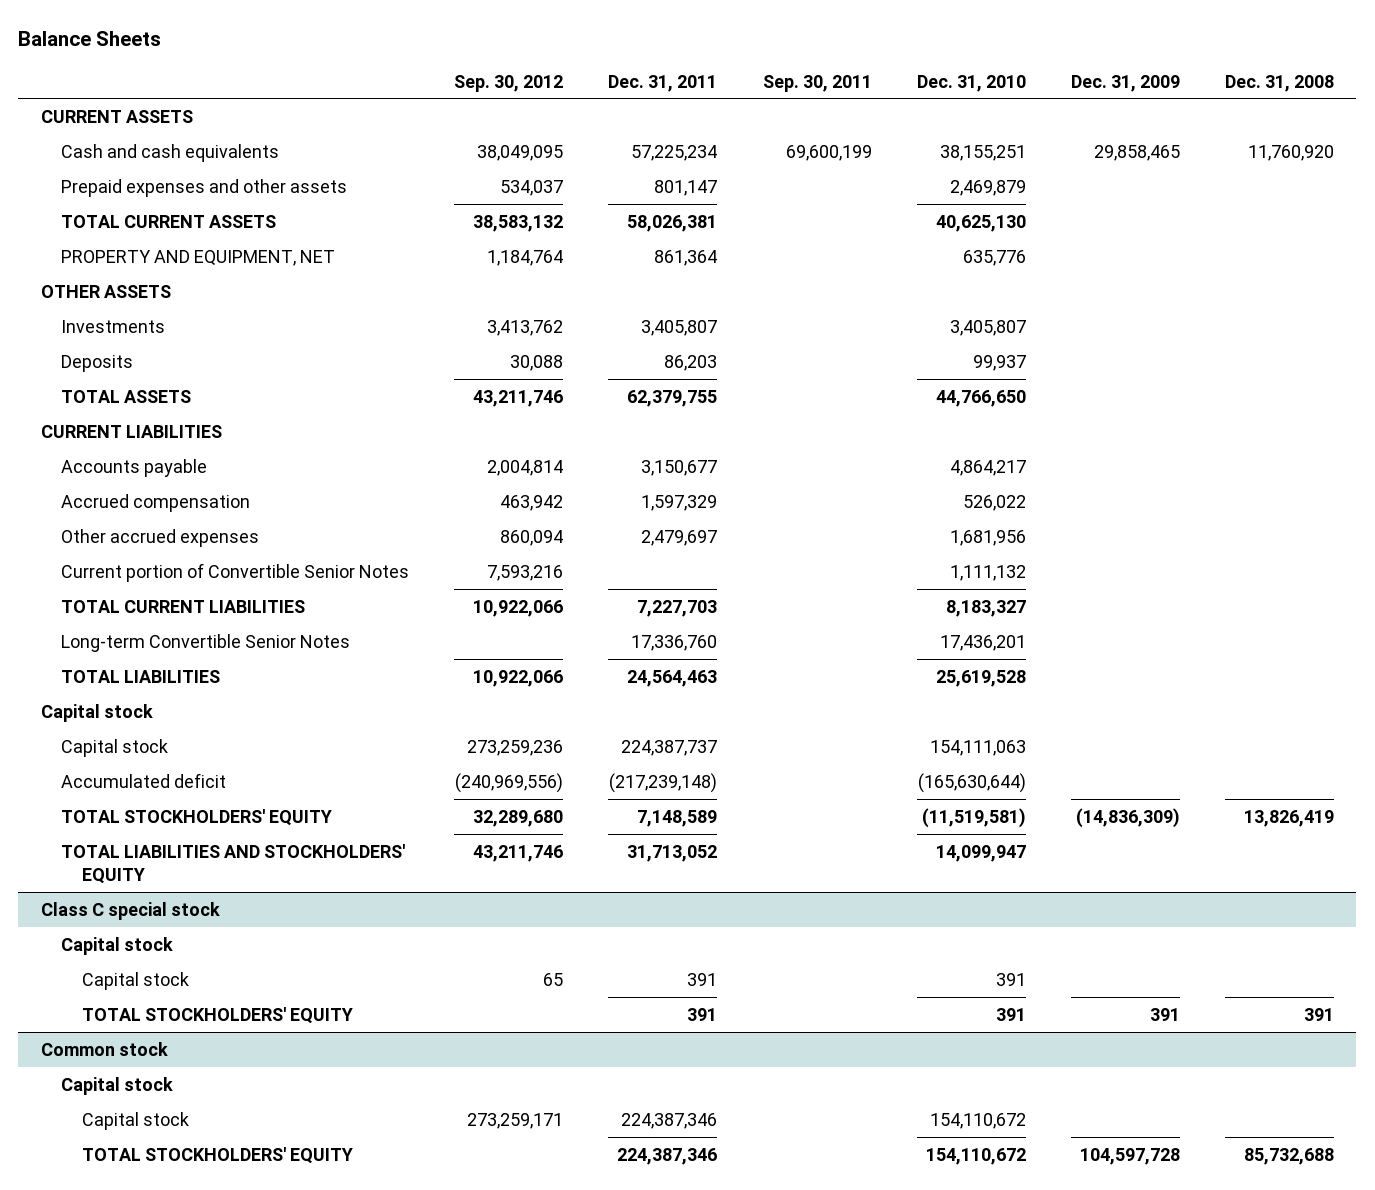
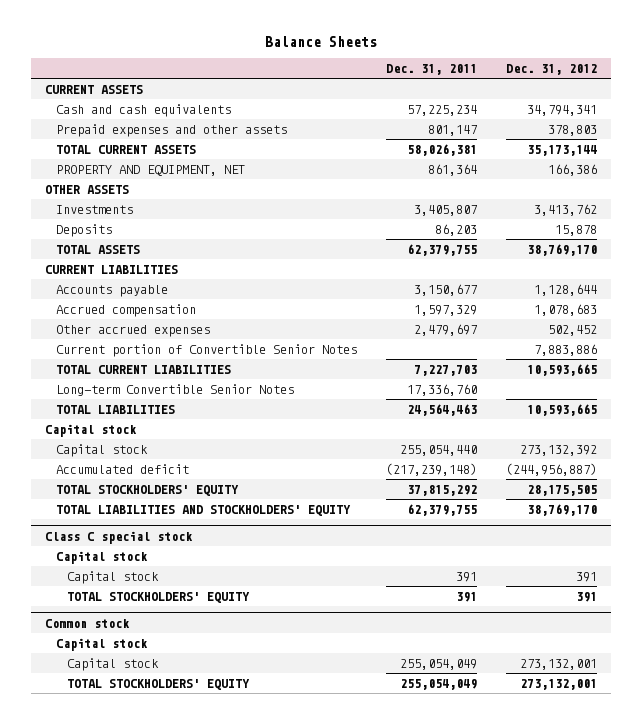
- | Sep. 30, 2012 | Dec. 31, 2011 | Sep. 30, 2011 | Dec. 31, 2010 | Dec. 31, 2009 | Dec. 31, 2008
+ | Dec. 31, 2011 | Dec. 31, 2012
- Capital stock | 273,259,236 | 224,387,737 | | 154,111,063 | |
+ Capital stock | 255,054,440 | 273,132,392
- TOTAL STOCKHOLDERS' EQUITY | 32,289,680 | 7,148,589 | | (11,519,581) | (14,836,309) | 13,826,419
- TOTAL LIABILITIES AND STOCKHOLDERS' EQUITY | 43,211,746 | 31,713,052 | | 14,099,947 | |
+ TOTAL STOCKHOLDERS' EQUITY | 37,815,292 | 28,175,505
+ TOTAL LIABILITIES AND STOCKHOLDERS' EQUITY | 62,379,755 | 38,769,170
@ Common stock
- Capital stock | 273,259,171 | 224,387,346 | | 154,110,672 | |
- TOTAL STOCKHOLDERS' EQUITY | | 224,387,346 | | 154,110,672 | 104,597,728 | 85,732,688
+ Capital stock | 255,054,049 | 273,132,001
+ TOTAL STOCKHOLDERS' EQUITY | 255,054,049 | 273,132,001

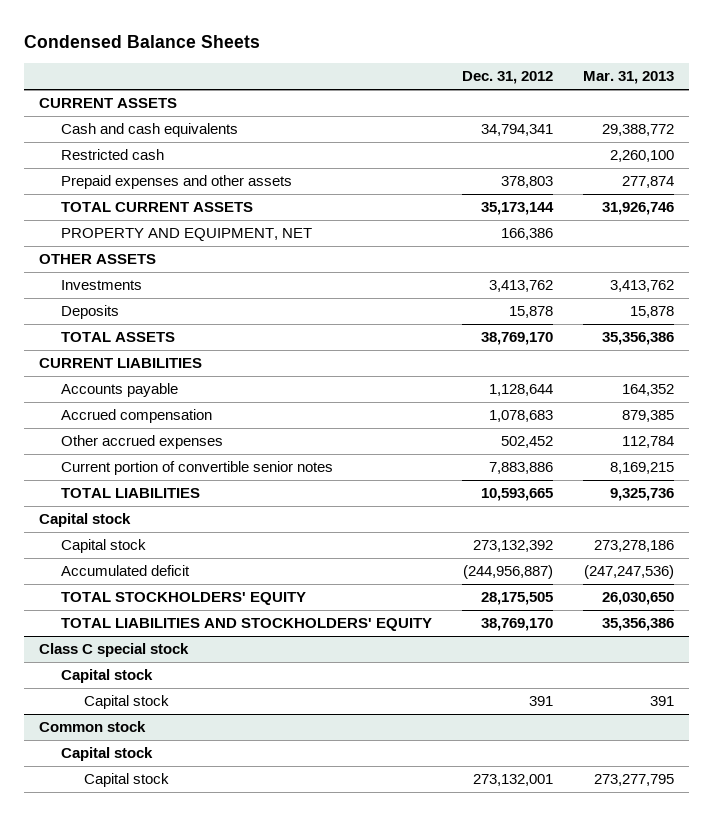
- Balance Sheets
+ Condensed Balance Sheets
- | Dec. 31, 2011 | Dec. 31, 2012
+ | Dec. 31, 2012 | Mar. 31, 2013
+ Restricted cash | | 2,260,100
- Current portion of Convertible Senior Notes | | 7,883,886
- TOTAL CURRENT LIABILITIES | 7,227,703 | 10,593,665
- Long-term Convertible Senior Notes | 17,336,760 |
+ Current portion of convertible senior notes | 7,883,886 | 8,169,215
@ Class C special stock
- TOTAL STOCKHOLDERS' EQUITY | 391 | 391
@ Common stock
- TOTAL STOCKHOLDERS' EQUITY | 255,054,049 | 273,132,001

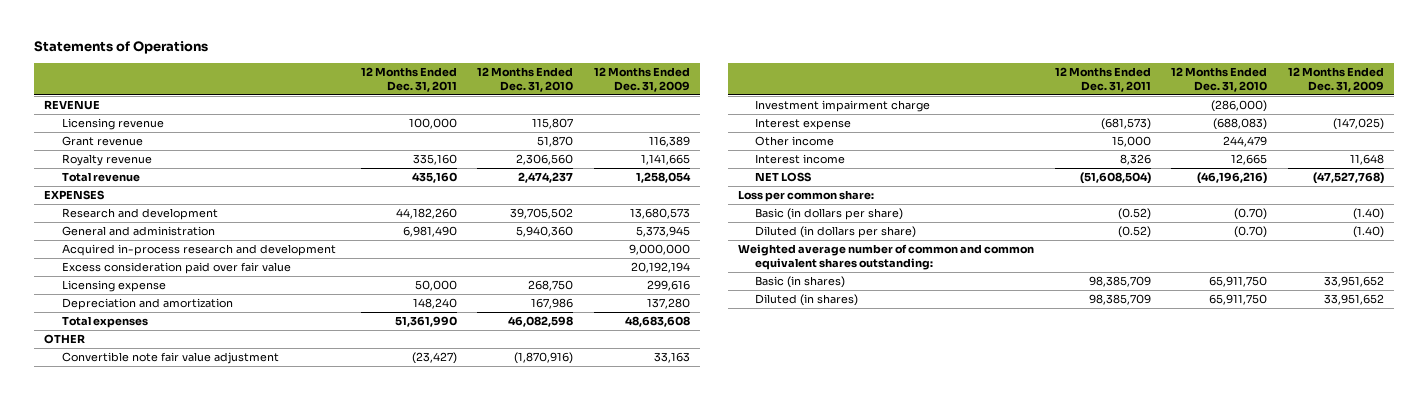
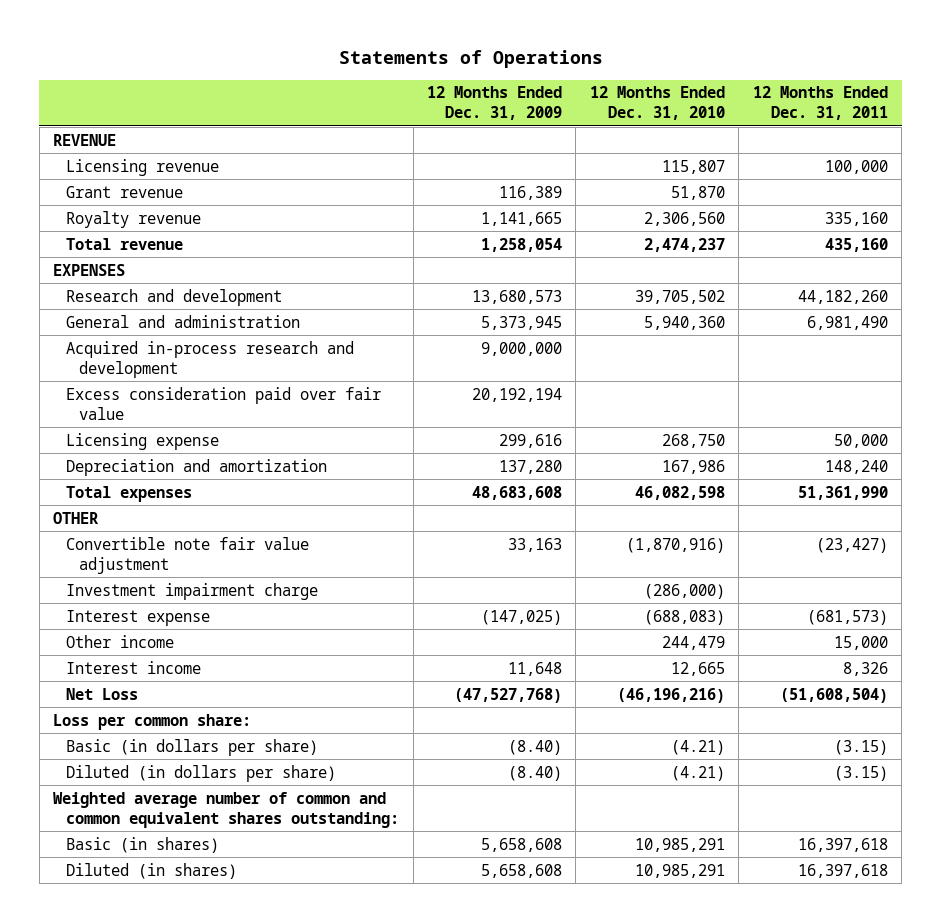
- | 12 Months Ended Dec. 31, 2011 | 12 Months Ended Dec. 31, 2010 | 12 Months Ended Dec. 31, 2009
+ | 12 Months Ended Dec. 31, 2009 | 12 Months Ended Dec. 31, 2010 | 12 Months Ended Dec. 31, 2011
- NET LOSS | (51,608,504) | (46,196,216) | (47,527,768)
+ Net Loss | (47,527,768) | (46,196,216) | (51,608,504)
- Basic (in dollars per share) | (0.52) | (0.70) | (1.40)
- Diluted (in dollars per share) | (0.52) | (0.70) | (1.40)
+ Basic (in dollars per share) | (8.40) | (4.21) | (3.15)
+ Diluted (in dollars per share) | (8.40) | (4.21) | (3.15)
- Basic (in shares) | 98,385,709 | 65,911,750 | 33,951,652
- Diluted (in shares) | 98,385,709 | 65,911,750 | 33,951,652
+ Basic (in shares) | 5,658,608 | 10,985,291 | 16,397,618
+ Diluted (in shares) | 5,658,608 | 10,985,291 | 16,397,618

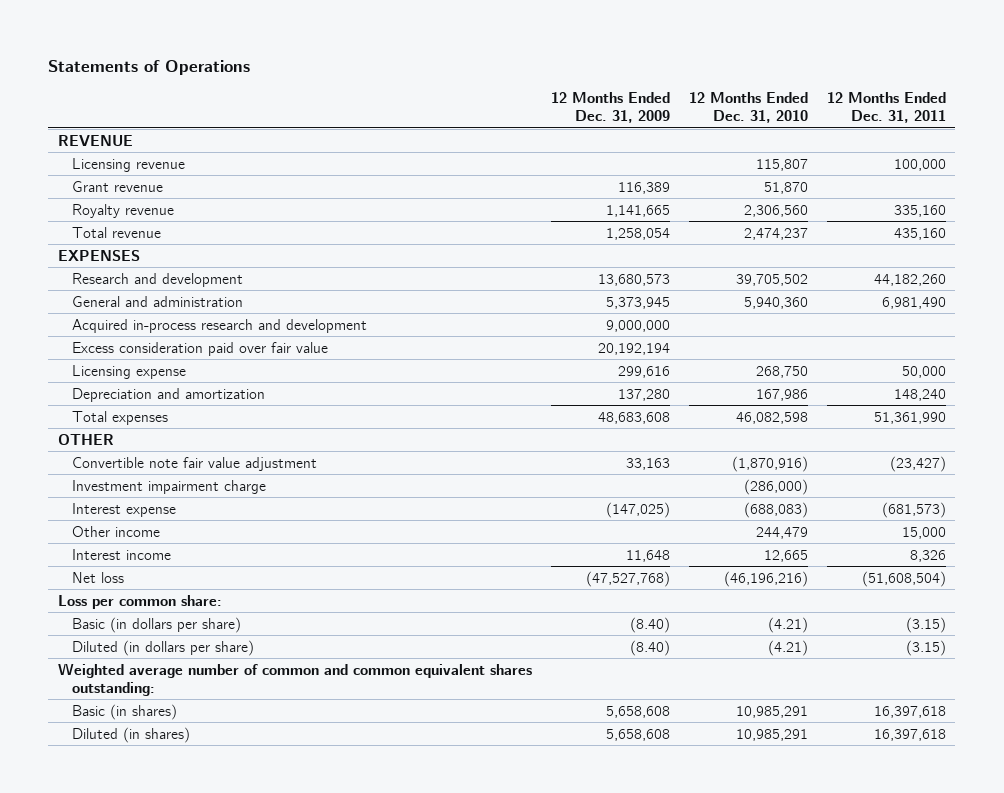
- Net Loss | (47,527,768) | (46,196,216) | (51,608,504)
+ Net loss | (47,527,768) | (46,196,216) | (51,608,504)

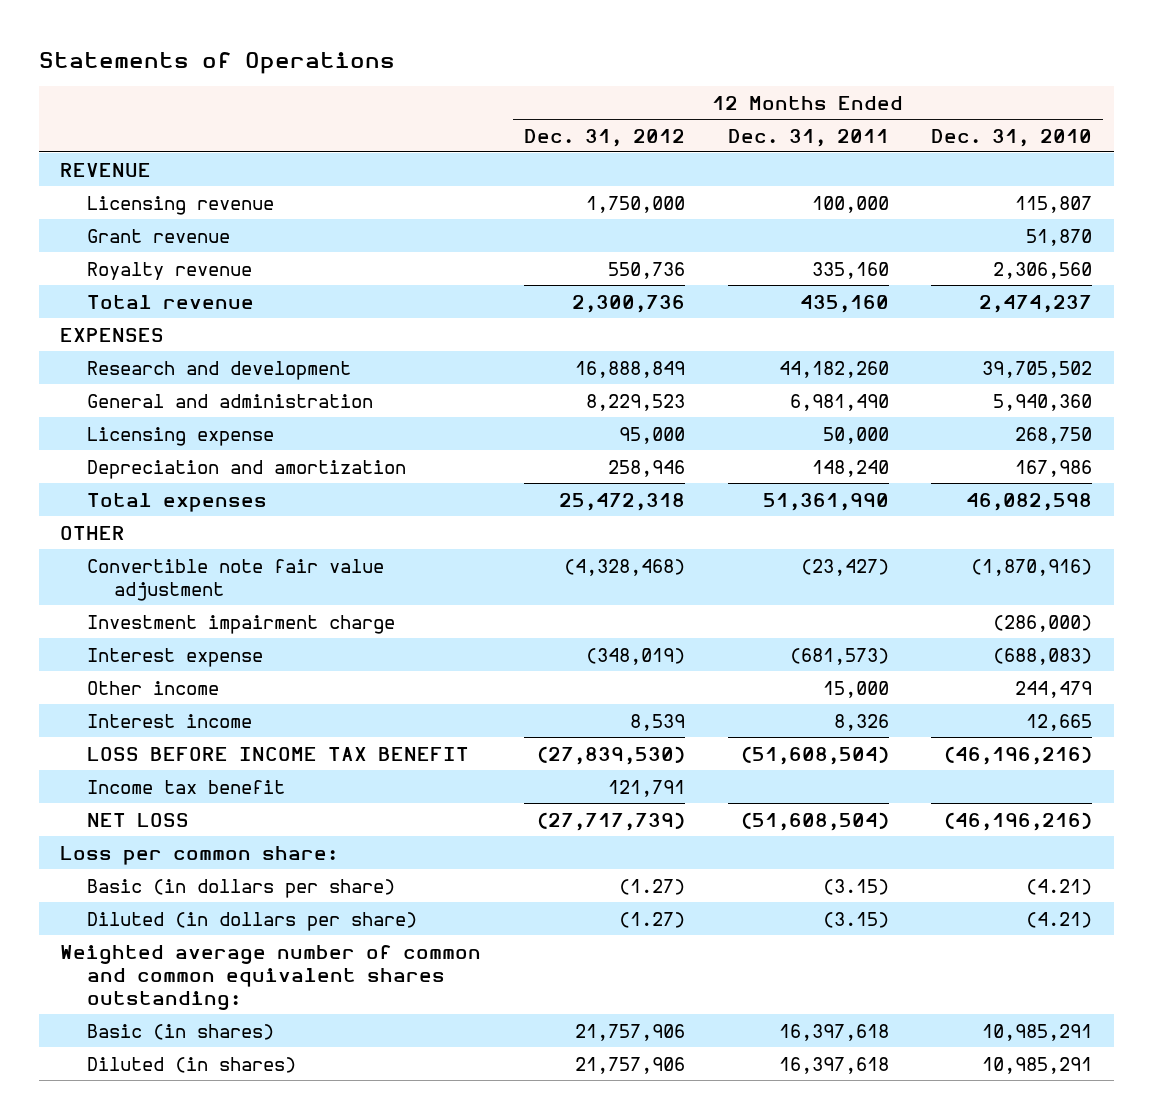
- | 12 Months Ended Dec. 31, 2009 | 12 Months Ended Dec. 31, 2010 | 12 Months Ended Dec. 31, 2011
+ | 12 Months Ended Dec. 31, 2012 | 12 Months Ended Dec. 31, 2011 | 12 Months Ended Dec. 31, 2010
- Acquired in-process research and development | 9,000,000 | |
- Excess consideration paid over fair value | 20,192,194 | |
- Net loss | (47,527,768) | (46,196,216) | (51,608,504)
+ LOSS BEFORE INCOME TAX BENEFIT | (27,839,530) | (51,608,504) | (46,196,216)
+ Income tax benefit | 121,791 | |
+ NET LOSS | (27,717,739) | (51,608,504) | (46,196,216)

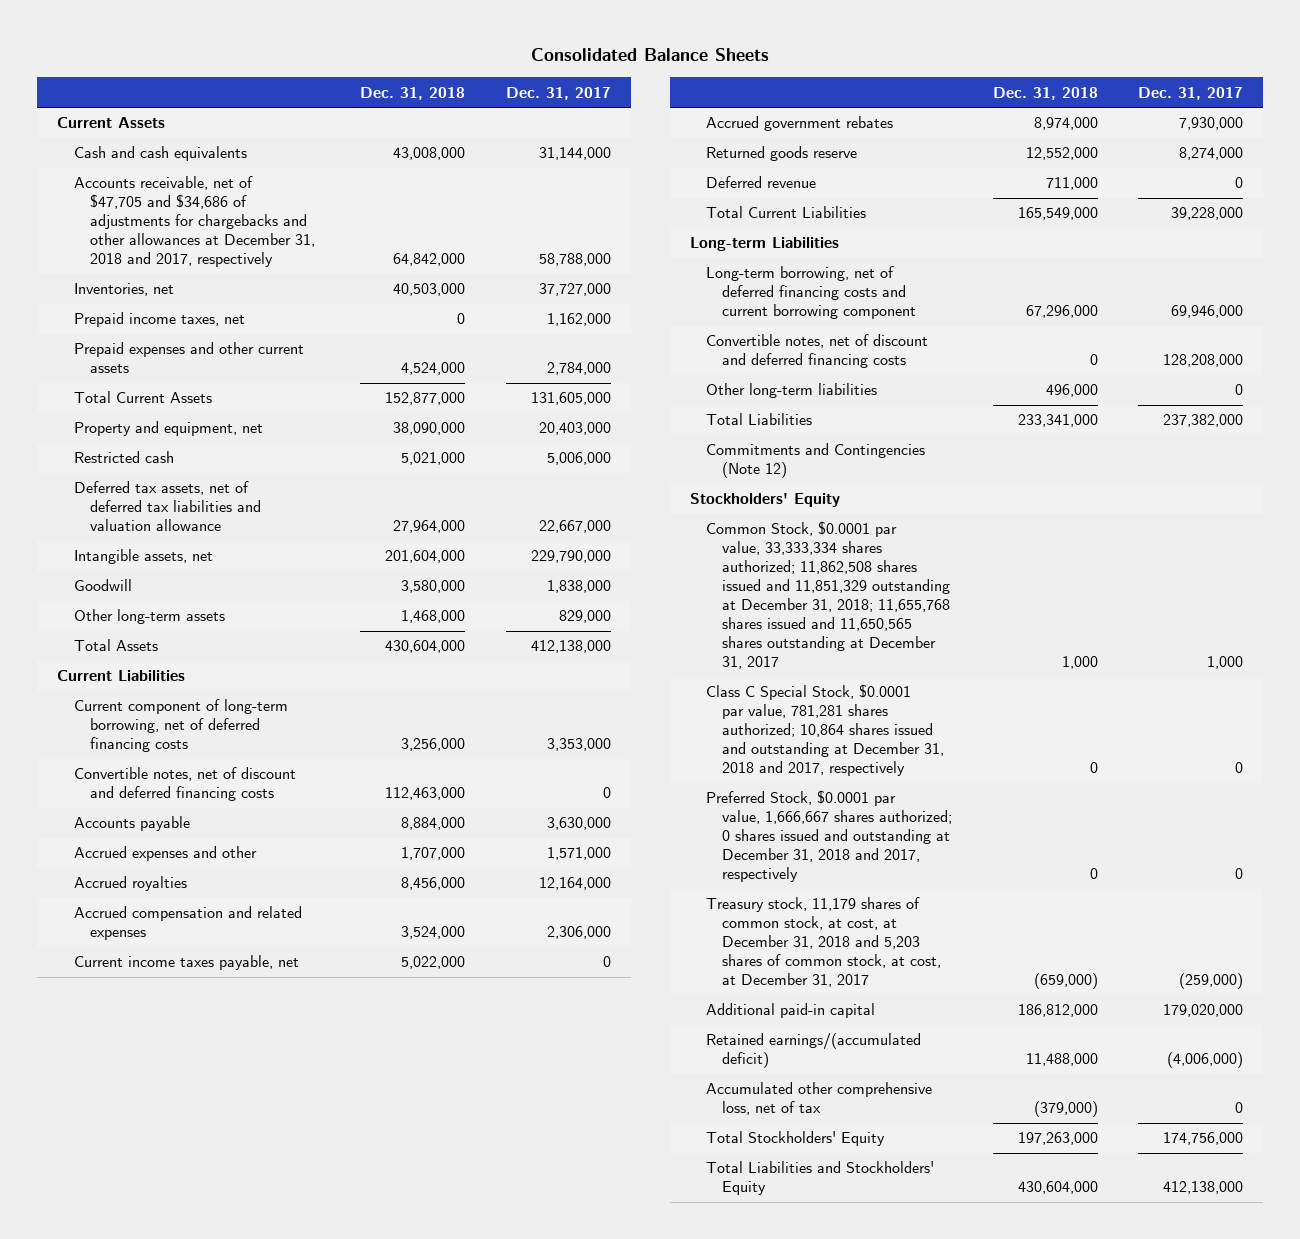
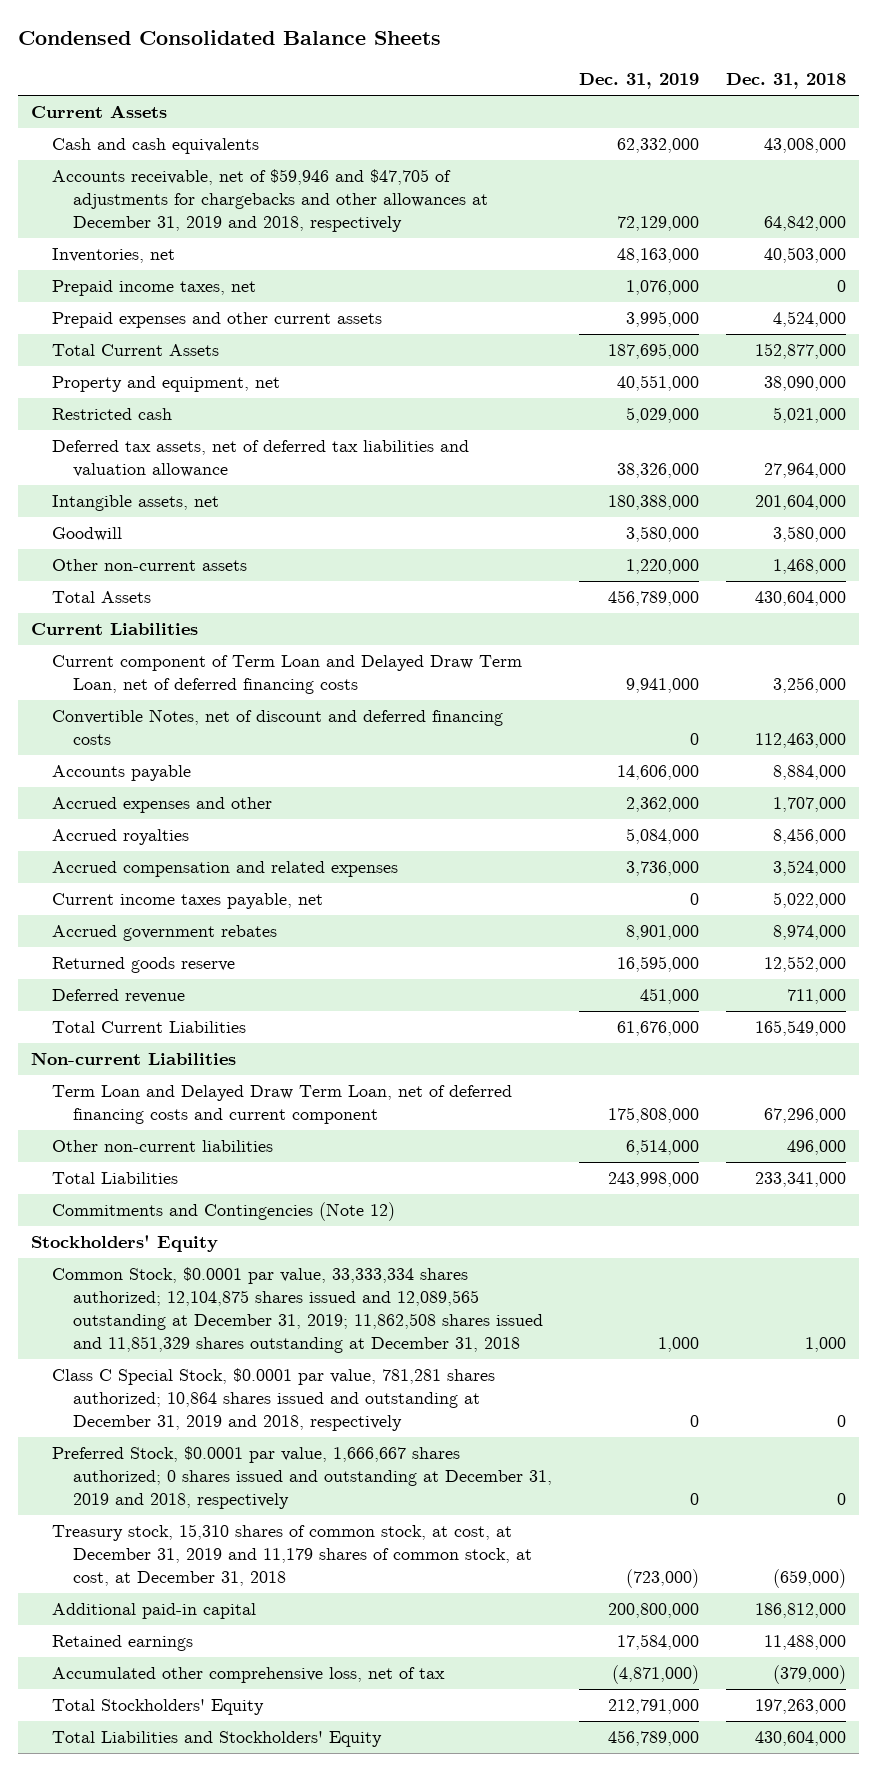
- Consolidated Balance Sheets
+ Condensed Consolidated Balance Sheets
- | Dec. 31, 2018 | Dec. 31, 2017
+ | Dec. 31, 2019 | Dec. 31, 2018
- Accounts receivable, net of $47,705 and $34,686 of adjustments for chargebacks and other allowances at December 31, 2018 and 2017, respectively | 64,842,000 | 58,788,000
+ Accounts receivable, net of $59,946 and $47,705 of adjustments for chargebacks and other allowances at December 31, 2019 and 2018, respectively | 72,129,000 | 64,842,000
- Other long-term assets | 1,468,000 | 829,000
+ Other non-current assets | 1,220,000 | 1,468,000
- Current component of long-term borrowing, net of deferred financing costs | 3,256,000 | 3,353,000
- Convertible notes, net of discount and deferred financing costs | 112,463,000 | 0
+ Current component of Term Loan and Delayed Draw Term Loan, net of deferred financing costs | 9,941,000 | 3,256,000
+ Convertible Notes, net of discount and deferred financing costs | 0 | 112,463,000
- Long-term Liabilities
- Long-term borrowing, net of deferred financing costs and current borrowing component | 67,296,000 | 69,946,000
- Convertible notes, net of discount and deferred financing costs | 0 | 128,208,000
- Other long-term liabilities | 496,000 | 0
+ Non-current Liabilities
+ Term Loan and Delayed Draw Term Loan, net of deferred financing costs and current component | 175,808,000 | 67,296,000
+ Other non-current liabilities | 6,514,000 | 496,000
- Common Stock, $0.0001 par value, 33,333,334 shares authorized; 11,862,508 shares issued and 11,851,329 outstanding at December 31, 2018; 11,655,768 shares issued and 11,650,565 shares outstanding at December 31, 2017 | 1,000 | 1,000
- Class C Special Stock, $0.0001 par value, 781,281 shares authorized; 10,864 shares issued and outstanding at December 31, 2018 and 2017, respectively | 0 | 0
- Preferred Stock, $0.0001 par value, 1,666,667 shares authorized; 0 shares issued and outstanding at December 31, 2018 and 2017, respectively | 0 | 0
- Treasury stock, 11,179 shares of common stock, at cost, at December 31, 2018 and 5,203 shares of common stock, at cost, at December 31, 2017 | (659,000) | (259,000)
+ Common Stock, $0.0001 par value, 33,333,334 shares authorized; 12,104,875 shares issued and 12,089,565 outstanding at December 31, 2019; 11,862,508 shares issued and 11,851,329 shares outstanding at December 31, 2018 | 1,000 | 1,000
+ Class C Special Stock, $0.0001 par value, 781,281 shares authorized; 10,864 shares issued and outstanding at December 31, 2019 and 2018, respectively | 0 | 0
+ Preferred Stock, $0.0001 par value, 1,666,667 shares authorized; 0 shares issued and outstanding at December 31, 2019 and 2018, respectively | 0 | 0
+ Treasury stock, 15,310 shares of common stock, at cost, at December 31, 2019 and 11,179 shares of common stock, at cost, at December 31, 2018 | (723,000) | (659,000)
- Retained earnings/(accumulated deficit) | 11,488,000 | (4,006,000)
+ Retained earnings | 17,584,000 | 11,488,000

